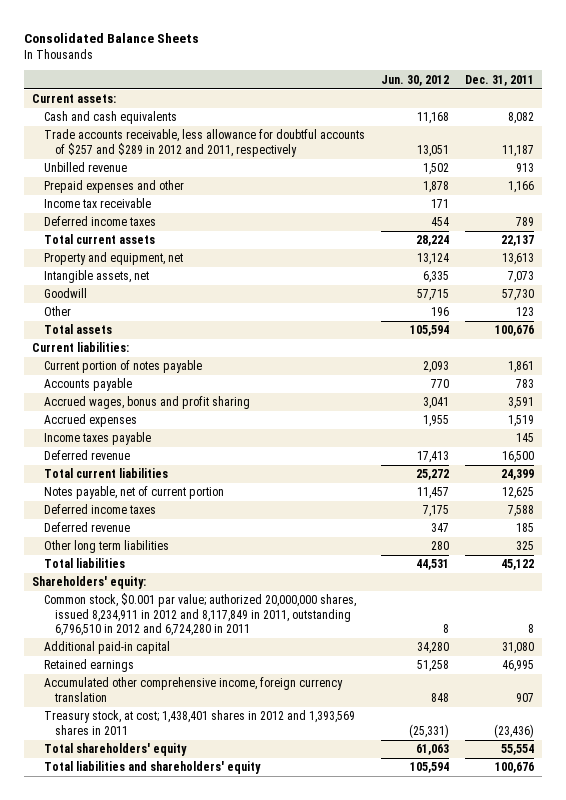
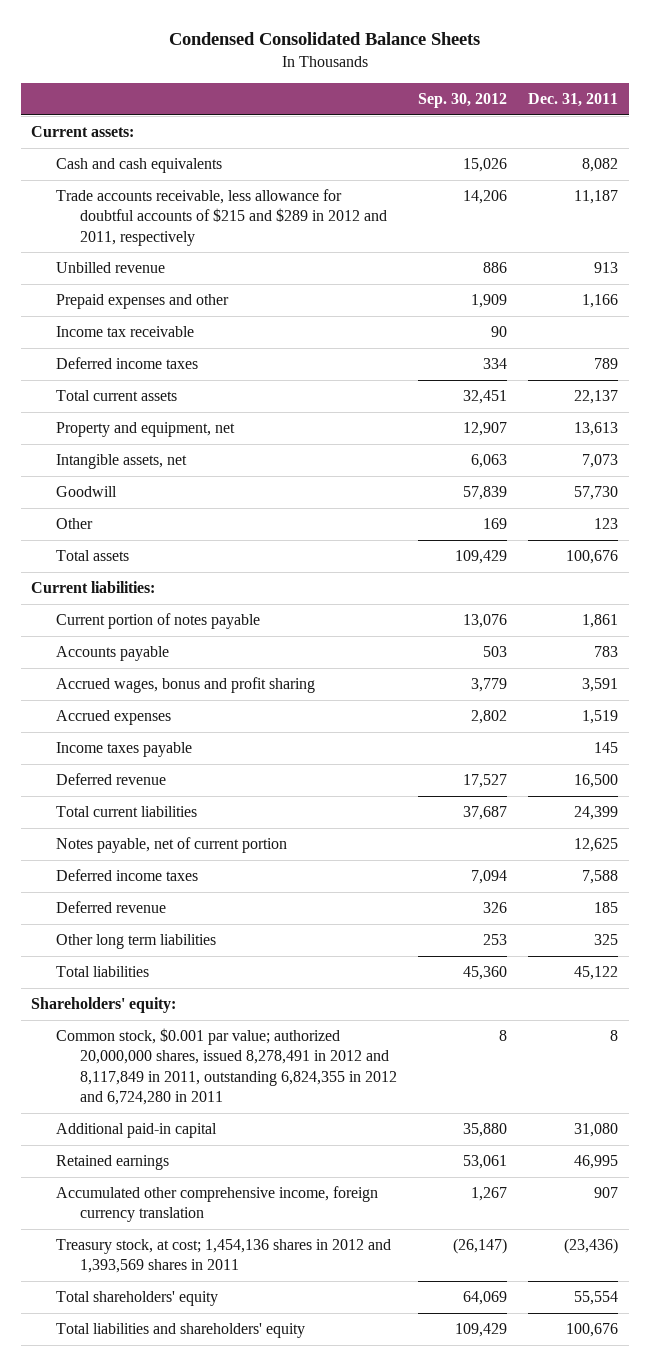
- Consolidated Balance Sheets
+ Condensed Consolidated Balance Sheets
- | Jun. 30, 2012 | Dec. 31, 2011
+ | Sep. 30, 2012 | Dec. 31, 2011
- Trade accounts receivable, less allowance for doubtful accounts of $257 and $289 in 2012 and 2011, respectively | 13,051 | 11,187
+ Trade accounts receivable, less allowance for doubtful accounts of $215 and $289 in 2012 and 2011, respectively | 14,206 | 11,187
- Common stock, $0.001 par value; authorized 20,000,000 shares, issued 8,234,911 in 2012 and 8,117,849 in 2011, outstanding 6,796,510 in 2012 and 6,724,280 in 2011 | 8 | 8
+ Common stock, $0.001 par value; authorized 20,000,000 shares, issued 8,278,491 in 2012 and 8,117,849 in 2011, outstanding 6,824,355 in 2012 and 6,724,280 in 2011 | 8 | 8
- Treasury stock, at cost; 1,438,401 shares in 2012 and 1,393,569 shares in 2011 | (25,331) | (23,436)
+ Treasury stock, at cost; 1,454,136 shares in 2012 and 1,393,569 shares in 2011 | (26,147) | (23,436)

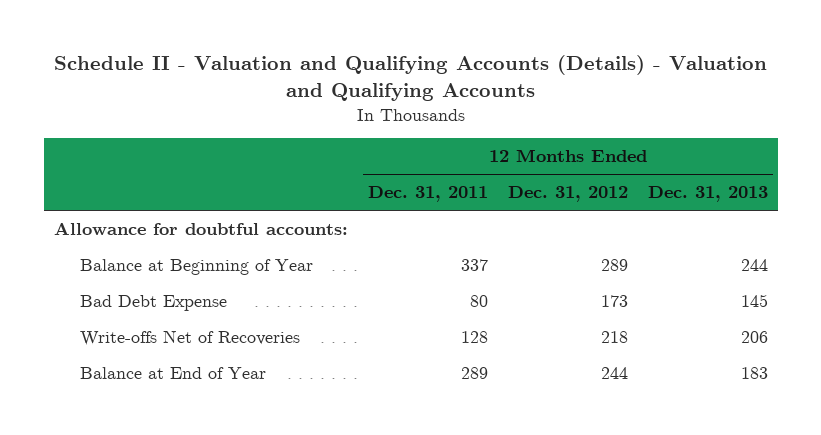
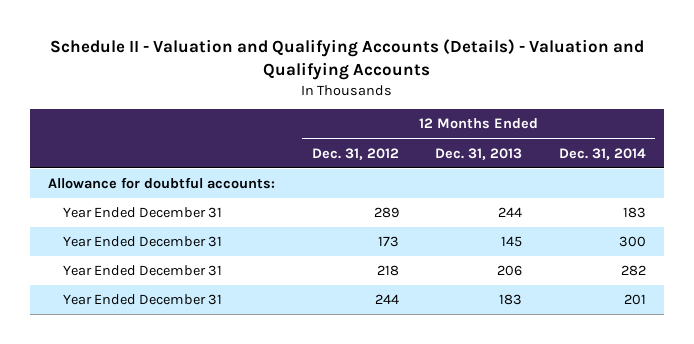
- | 12 Months Ended Dec. 31, 2011 | 12 Months Ended Dec. 31, 2012 | 12 Months Ended Dec. 31, 2013
+ | 12 Months Ended Dec. 31, 2012 | 12 Months Ended Dec. 31, 2013 | 12 Months Ended Dec. 31, 2014
- Balance at Beginning of Year | 337 | 289 | 244
- Bad Debt Expense | 80 | 173 | 145
- Write-offs Net of Recoveries | 128 | 218 | 206
- Balance at End of Year | 289 | 244 | 183
+ Year Ended December 31 | 289 | 244 | 183
+ Year Ended December 31 | 173 | 145 | 300
+ Year Ended December 31 | 218 | 206 | 282
+ Year Ended December 31 | 244 | 183 | 201

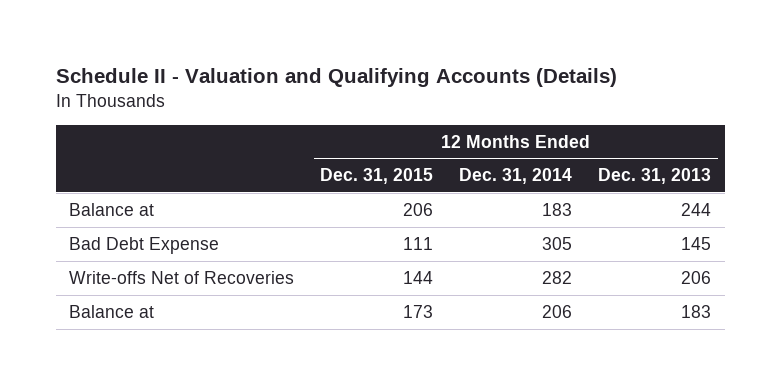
- Schedule II - Valuation and Qualifying Accounts (Details) - Valuation and Qualifying Accounts
+ Schedule II - Valuation and Qualifying Accounts (Details)
- | 12 Months Ended Dec. 31, 2012 | 12 Months Ended Dec. 31, 2013 | 12 Months Ended Dec. 31, 2014
+ | 12 Months Ended Dec. 31, 2015 | 12 Months Ended Dec. 31, 2014 | 12 Months Ended Dec. 31, 2013
- Allowance for doubtful accounts:
- Year Ended December 31 | 289 | 244 | 183
- Year Ended December 31 | 173 | 145 | 300
- Year Ended December 31 | 218 | 206 | 282
- Year Ended December 31 | 244 | 183 | 201
+ Balance at | 206 | 183 | 244
+ Bad Debt Expense | 111 | 305 | 145
+ Write-offs Net of Recoveries | 144 | 282 | 206
+ Balance at | 173 | 206 | 183

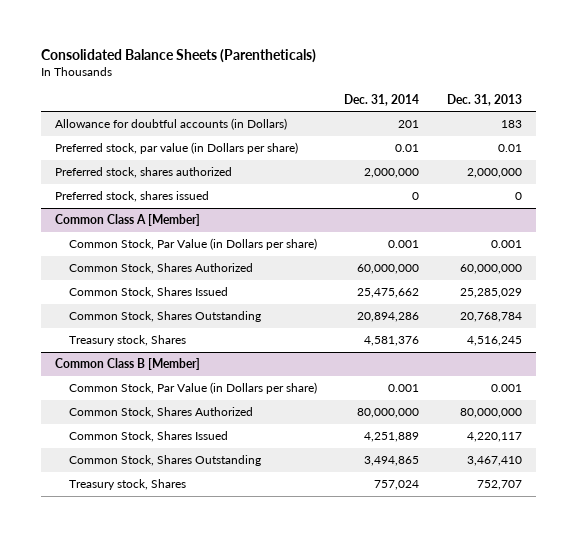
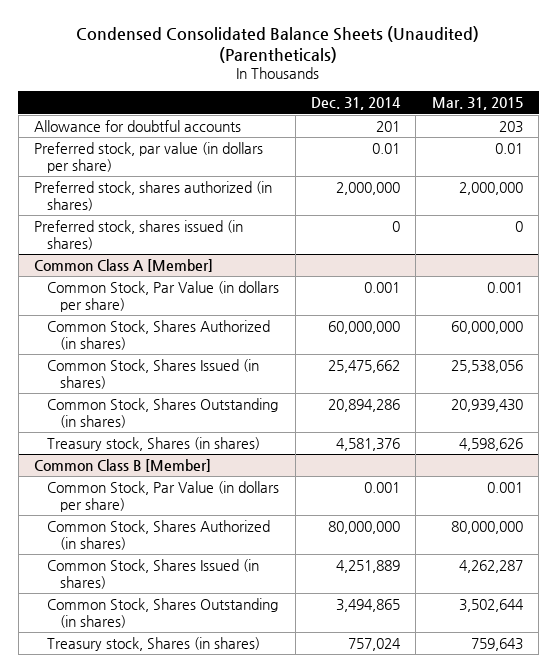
- Consolidated Balance Sheets (Parentheticals)
+ Condensed Consolidated Balance Sheets (Unaudited) (Parentheticals)
- | Dec. 31, 2014 | Dec. 31, 2013
+ | Dec. 31, 2014 | Mar. 31, 2015
- Allowance for doubtful accounts (in Dollars) | 201 | 183
- Preferred stock, par value (in Dollars per share) | 0.01 | 0.01
- Preferred stock, shares authorized | 2,000,000 | 2,000,000
- Preferred stock, shares issued | 0 | 0
+ Allowance for doubtful accounts | 201 | 203
+ Preferred stock, par value (in dollars per share) | 0.01 | 0.01
+ Preferred stock, shares authorized (in shares) | 2,000,000 | 2,000,000
+ Preferred stock, shares issued (in shares) | 0 | 0
@ Common Class A [Member]
- Common Stock, Par Value (in Dollars per share) | 0.001 | 0.001
- Common Stock, Shares Authorized | 60,000,000 | 60,000,000
- Common Stock, Shares Issued | 25,475,662 | 25,285,029
- Common Stock, Shares Outstanding | 20,894,286 | 20,768,784
- Treasury stock, Shares | 4,581,376 | 4,516,245
+ Common Stock, Par Value (in dollars per share) | 0.001 | 0.001
+ Common Stock, Shares Authorized (in shares) | 60,000,000 | 60,000,000
+ Common Stock, Shares Issued (in shares) | 25,475,662 | 25,538,056
+ Common Stock, Shares Outstanding (in shares) | 20,894,286 | 20,939,430
+ Treasury stock, Shares (in shares) | 4,581,376 | 4,598,626
@ Common Class B [Member]
- Common Stock, Par Value (in Dollars per share) | 0.001 | 0.001
- Common Stock, Shares Authorized | 80,000,000 | 80,000,000
- Common Stock, Shares Issued | 4,251,889 | 4,220,117
- Common Stock, Shares Outstanding | 3,494,865 | 3,467,410
- Treasury stock, Shares | 757,024 | 752,707
+ Common Stock, Par Value (in dollars per share) | 0.001 | 0.001
+ Common Stock, Shares Authorized (in shares) | 80,000,000 | 80,000,000
+ Common Stock, Shares Issued (in shares) | 4,251,889 | 4,262,287
+ Common Stock, Shares Outstanding (in shares) | 3,494,865 | 3,502,644
+ Treasury stock, Shares (in shares) | 757,024 | 759,643

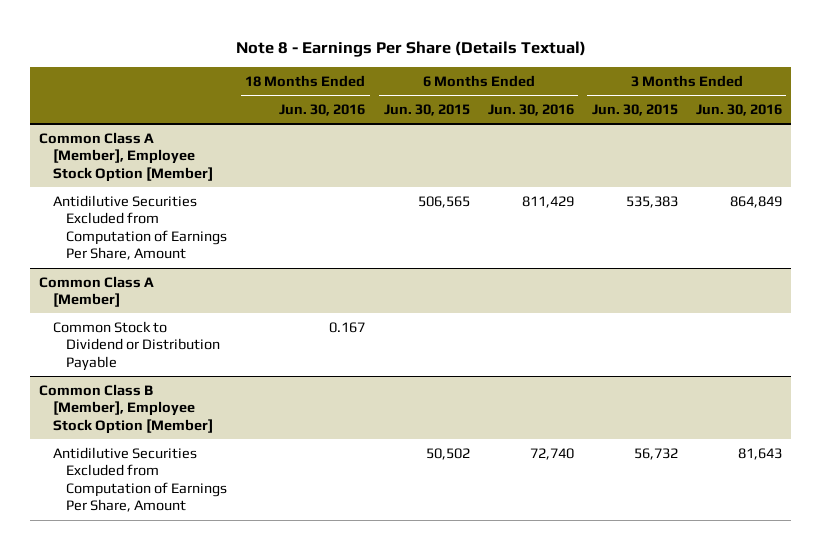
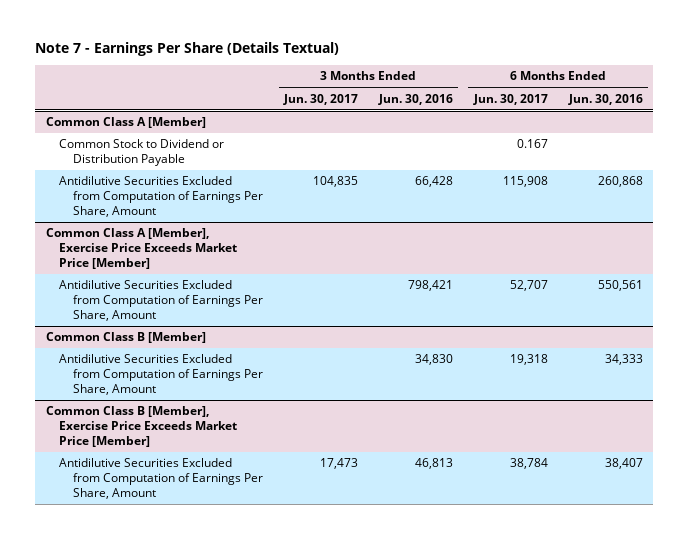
- Note 8 - Earnings Per Share (Details Textual)
+ Note 7 - Earnings Per Share (Details Textual)
- | 18 Months Ended Jun. 30, 2016 | 6 Months Ended Jun. 30, 2015 | 6 Months Ended Jun. 30, 2016 | 3 Months Ended Jun. 30, 2015 | 3 Months Ended Jun. 30, 2016
+ | 3 Months Ended Jun. 30, 2017 | 3 Months Ended Jun. 30, 2016 | 6 Months Ended Jun. 30, 2017 | 6 Months Ended Jun. 30, 2016
- Common Class A [Member], Employee Stock Option [Member]
- Antidilutive Securities Excluded from Computation of Earnings Per Share, Amount | | 506,565 | 811,429 | 535,383 | 864,849
- Common Class B [Member], Employee Stock Option [Member]
- Antidilutive Securities Excluded from Computation of Earnings Per Share, Amount | | 50,502 | 72,740 | 56,732 | 81,643
@ Common Class A [Member]
+ Antidilutive Securities Excluded from Computation of Earnings Per Share, Amount | 104,835 | 66,428 | 115,908 | 260,868
+ Common Class A [Member], Exercise Price Exceeds Market Price [Member]
+ Antidilutive Securities Excluded from Computation of Earnings Per Share, Amount | | 798,421 | 52,707 | 550,561
+ Common Class B [Member]
+ Antidilutive Securities Excluded from Computation of Earnings Per Share, Amount | | 34,830 | 19,318 | 34,333
+ Common Class B [Member], Exercise Price Exceeds Market Price [Member]
+ Antidilutive Securities Excluded from Computation of Earnings Per Share, Amount | 17,473 | 46,813 | 38,784 | 38,407

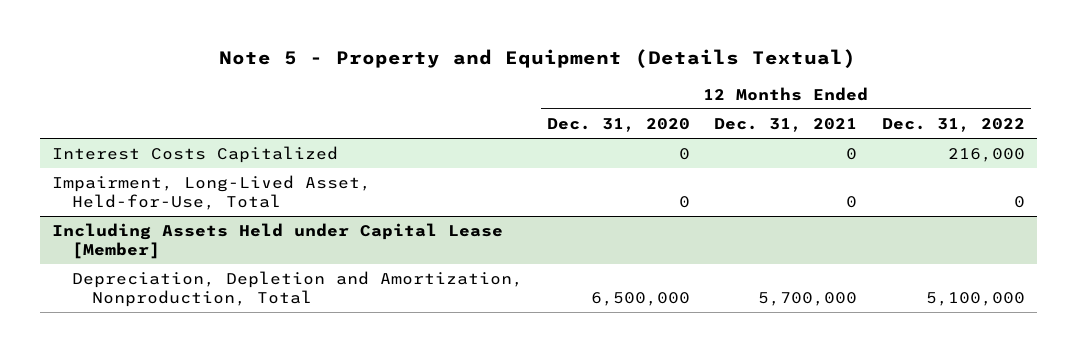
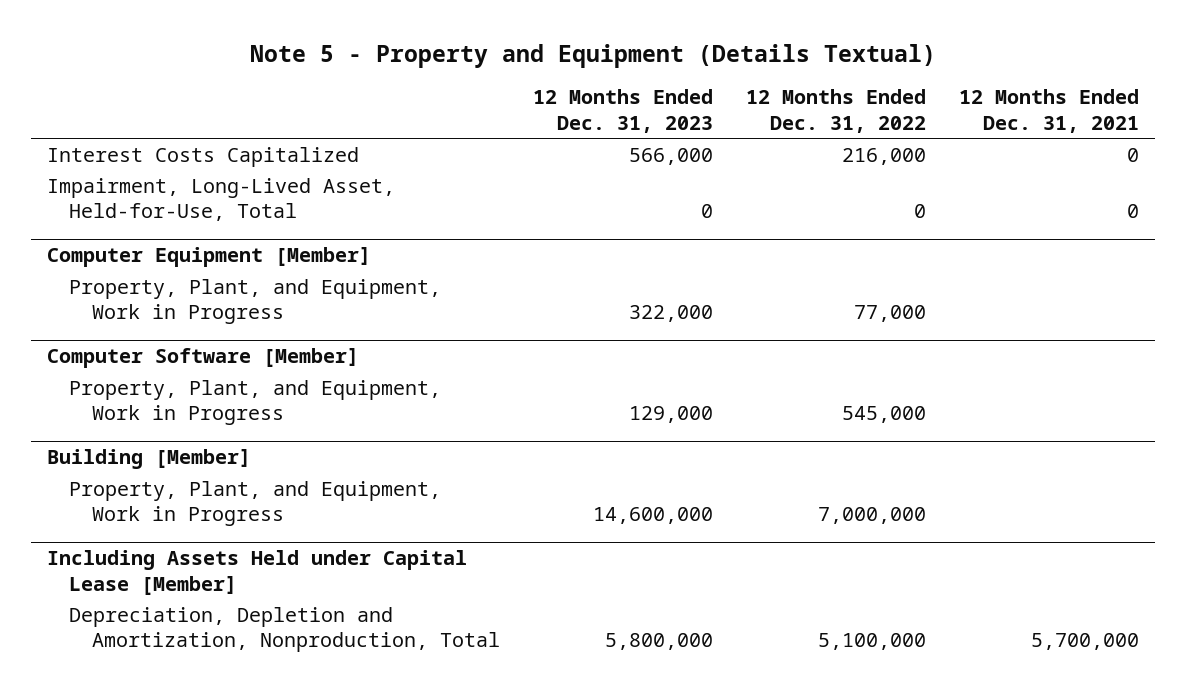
- | 12 Months Ended Dec. 31, 2020 | 12 Months Ended Dec. 31, 2021 | 12 Months Ended Dec. 31, 2022
+ | 12 Months Ended Dec. 31, 2023 | 12 Months Ended Dec. 31, 2022 | 12 Months Ended Dec. 31, 2021
+ Computer Equipment [Member]
+ Property, Plant, and Equipment, Work in Progress | 322,000 | 77,000 |
+ Computer Software [Member]
+ Property, Plant, and Equipment, Work in Progress | 129,000 | 545,000 |
+ Building [Member]
+ Property, Plant, and Equipment, Work in Progress | 14,600,000 | 7,000,000 |

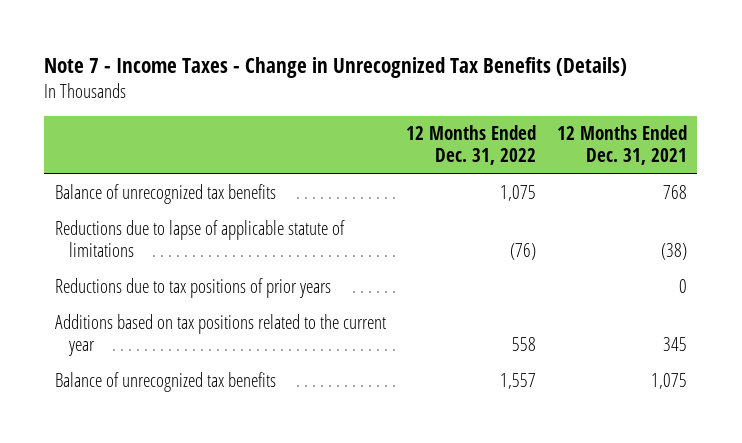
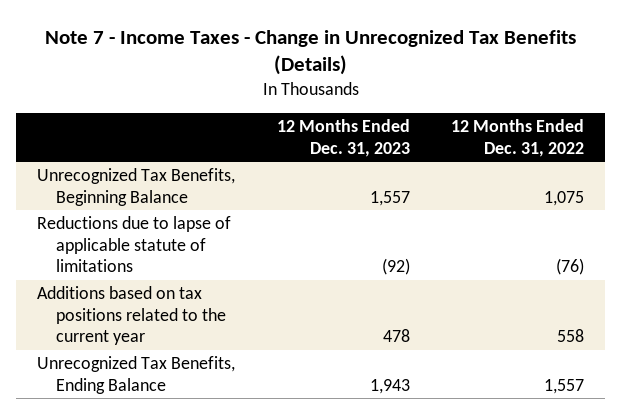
- | 12 Months Ended Dec. 31, 2022 | 12 Months Ended Dec. 31, 2021
+ | 12 Months Ended Dec. 31, 2023 | 12 Months Ended Dec. 31, 2022
- Balance of unrecognized tax benefits | 1,075 | 768
+ Unrecognized Tax Benefits, Beginning Balance | 1,557 | 1,075
- Reductions due to tax positions of prior years | | 0
- Balance of unrecognized tax benefits | 1,557 | 1,075
+ Unrecognized Tax Benefits, Ending Balance | 1,943 | 1,557

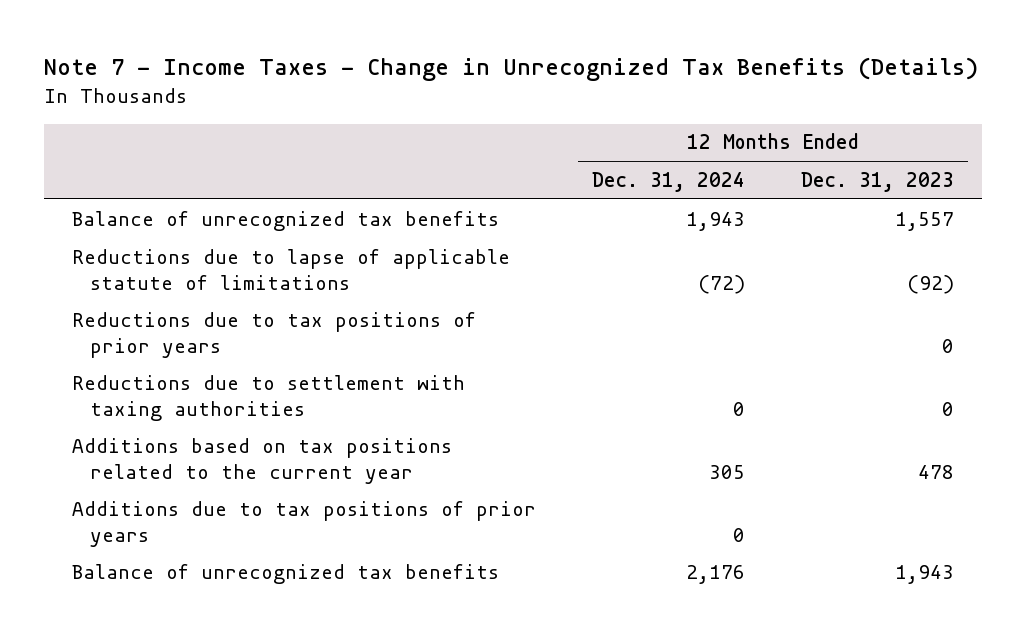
- | 12 Months Ended Dec. 31, 2023 | 12 Months Ended Dec. 31, 2022
+ | 12 Months Ended Dec. 31, 2024 | 12 Months Ended Dec. 31, 2023
- Unrecognized Tax Benefits, Beginning Balance | 1,557 | 1,075
+ Balance of unrecognized tax benefits | 1,943 | 1,557
+ Reductions due to tax positions of prior years | | 0
+ Reductions due to settlement with taxing authorities | 0 | 0
- Unrecognized Tax Benefits, Ending Balance | 1,943 | 1,557
+ Additions due to tax positions of prior years | 0 |
+ Balance of unrecognized tax benefits | 2,176 | 1,943

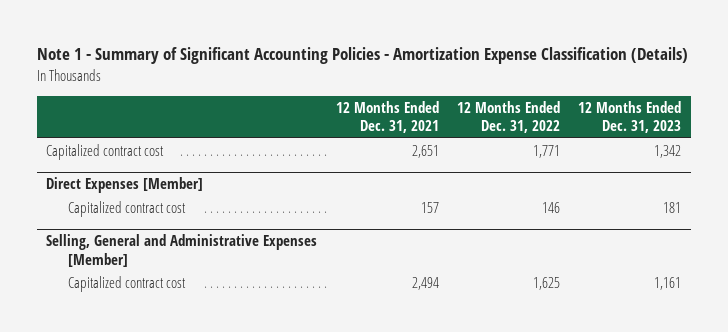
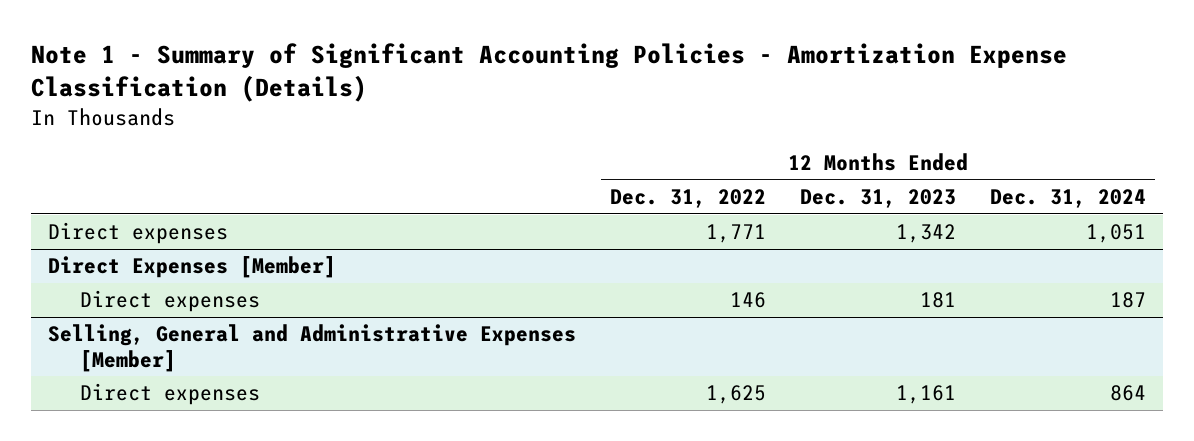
- | 12 Months Ended Dec. 31, 2021 | 12 Months Ended Dec. 31, 2022 | 12 Months Ended Dec. 31, 2023
+ | 12 Months Ended Dec. 31, 2022 | 12 Months Ended Dec. 31, 2023 | 12 Months Ended Dec. 31, 2024
- Capitalized contract cost | 2,651 | 1,771 | 1,342
+ Direct expenses | 1,771 | 1,342 | 1,051
@ Direct Expenses [Member]
- Capitalized contract cost | 157 | 146 | 181
+ Direct expenses | 146 | 181 | 187
@ Selling, General and Administrative Expenses [Member]
- Capitalized contract cost | 2,494 | 1,625 | 1,161
+ Direct expenses | 1,625 | 1,161 | 864

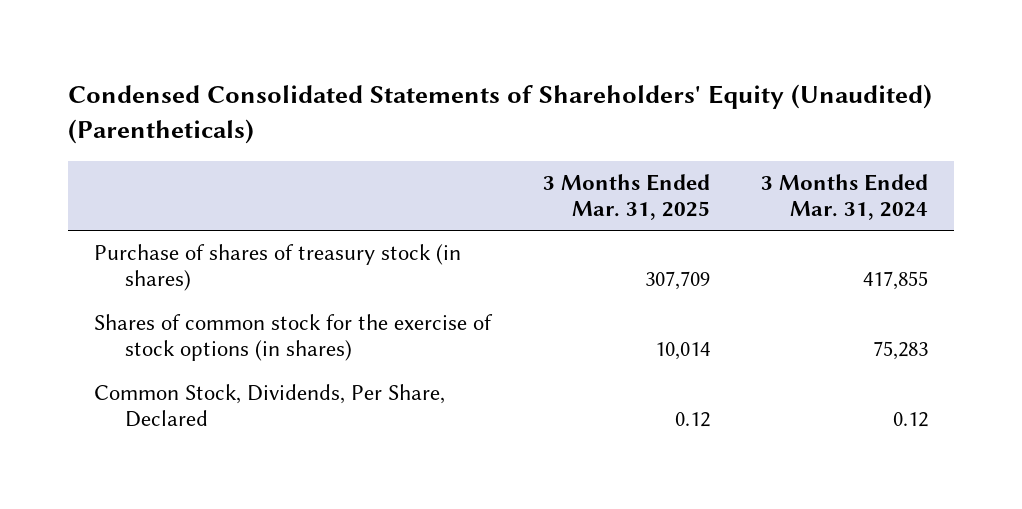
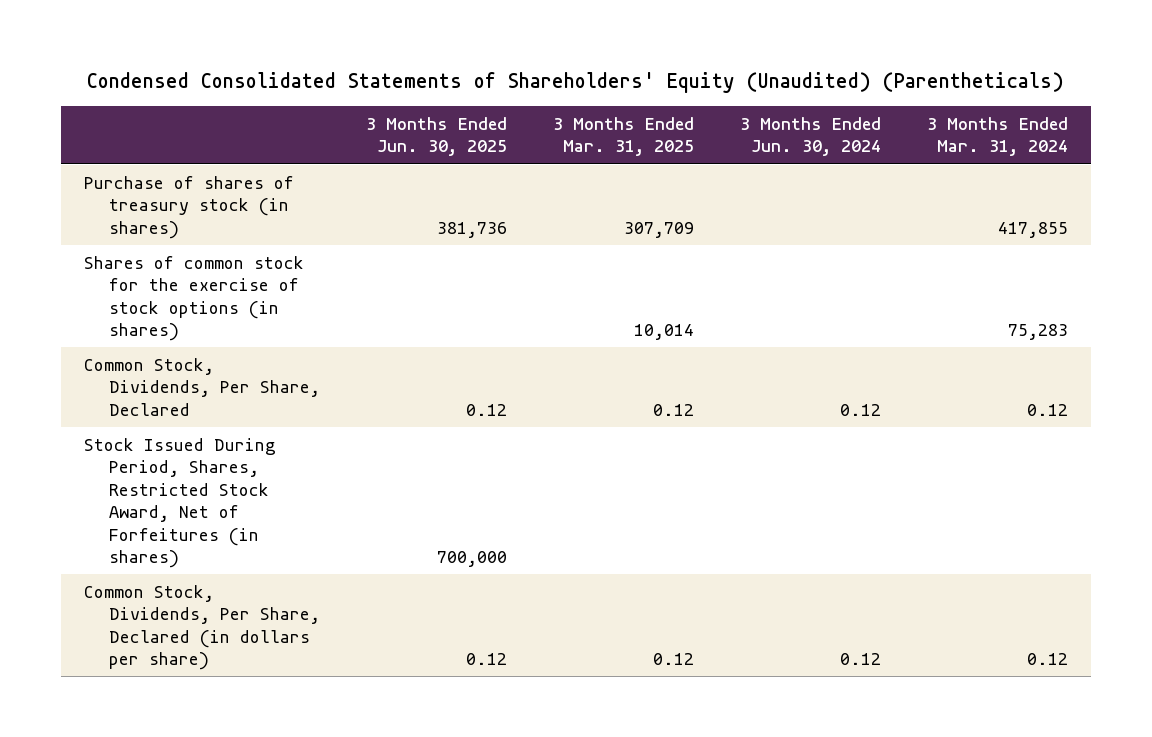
- | 3 Months Ended Mar. 31, 2025 | 3 Months Ended Mar. 31, 2024
+ | 3 Months Ended Jun. 30, 2025 | 3 Months Ended Mar. 31, 2025 | 3 Months Ended Jun. 30, 2024 | 3 Months Ended Mar. 31, 2024
+ Stock Issued During Period, Shares, Restricted Stock Award, Net of Forfeitures (in shares) | 700,000 | | |
+ Common Stock, Dividends, Per Share, Declared (in dollars per share) | 0.12 | 0.12 | 0.12 | 0.12

